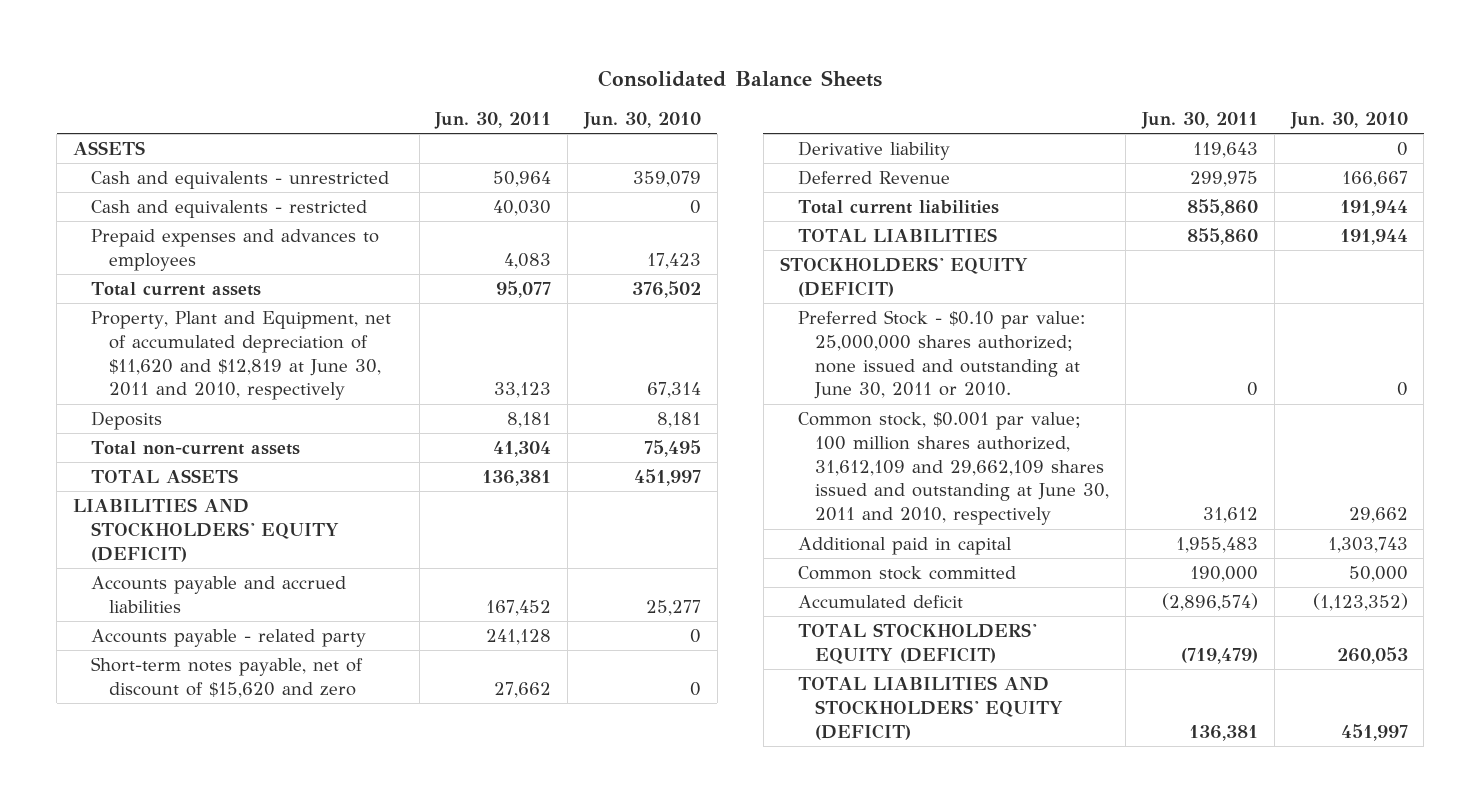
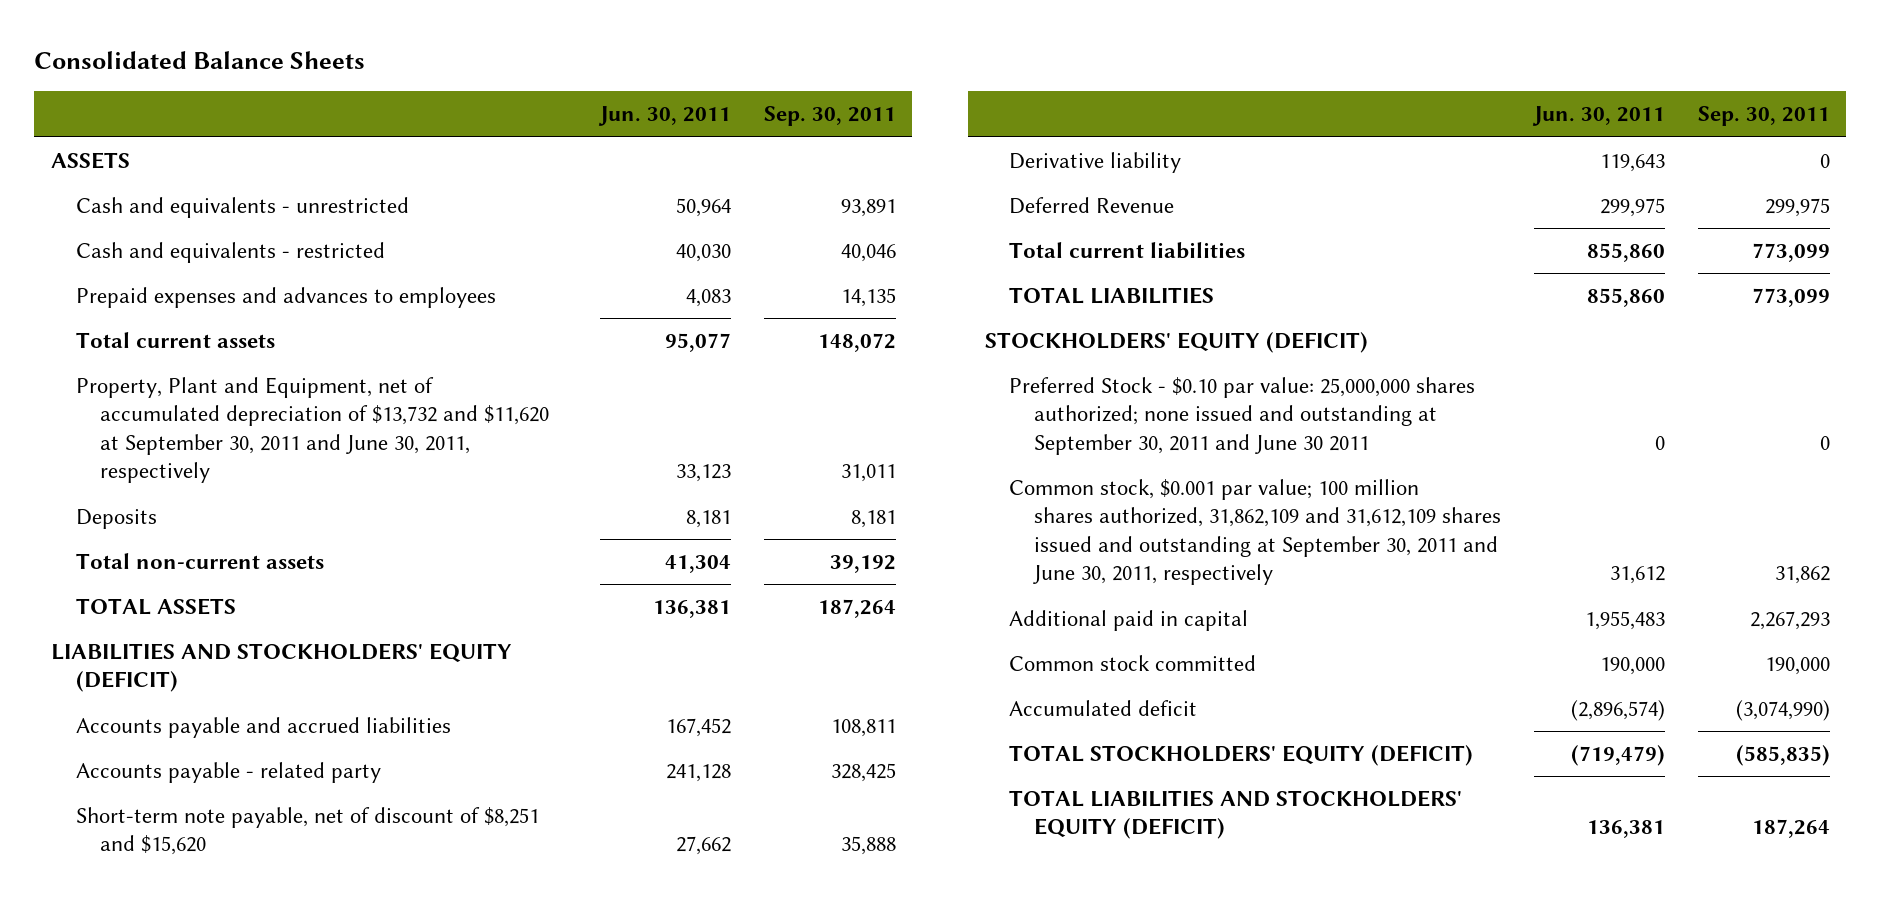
- | Jun. 30, 2011 | Jun. 30, 2010
+ | Jun. 30, 2011 | Sep. 30, 2011
- Property, Plant and Equipment, net of accumulated depreciation of $11,620 and $12,819 at June 30, 2011 and 2010, respectively | 33,123 | 67,314
+ Property, Plant and Equipment, net of accumulated depreciation of $13,732 and $11,620 at September 30, 2011 and June 30, 2011, respectively | 33,123 | 31,011
- Short-term notes payable, net of discount of $15,620 and zero | 27,662 | 0
+ Short-term note payable, net of discount of $8,251 and $15,620 | 27,662 | 35,888
- Preferred Stock - $0.10 par value: 25,000,000 shares authorized; none issued and outstanding at June 30, 2011 or 2010. | 0 | 0
- Common stock, $0.001 par value; 100 million shares authorized, 31,612,109 and 29,662,109 shares issued and outstanding at June 30, 2011 and 2010, respectively | 31,612 | 29,662
+ Preferred Stock - $0.10 par value: 25,000,000 shares authorized; none issued and outstanding at September 30, 2011 and June 30 2011 | 0 | 0
+ Common stock, $0.001 par value; 100 million shares authorized, 31,862,109 and 31,612,109 shares issued and outstanding at September 30, 2011 and June 30, 2011, respectively | 31,612 | 31,862

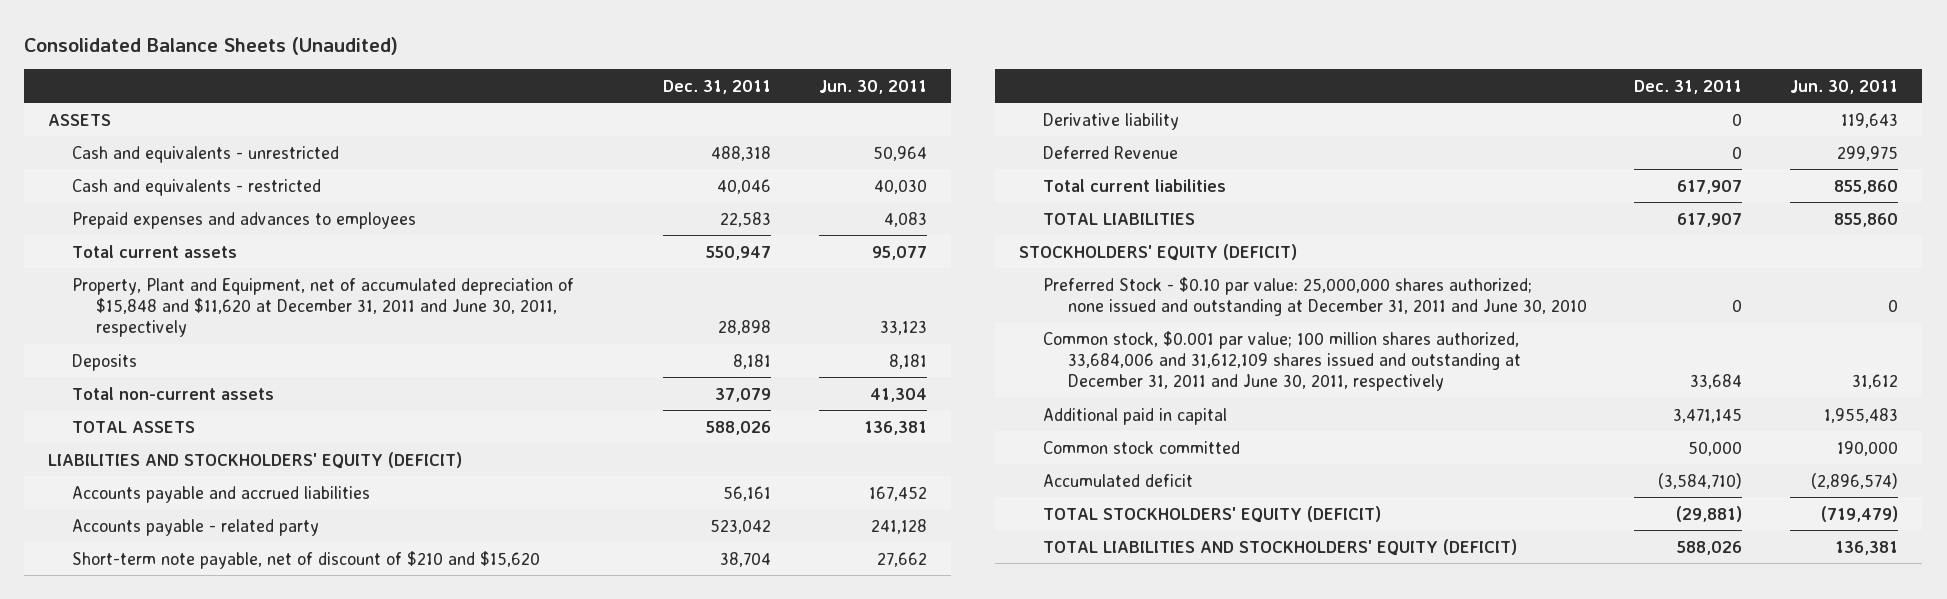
- Consolidated Balance Sheets
+ Consolidated Balance Sheets (Unaudited)
- | Jun. 30, 2011 | Sep. 30, 2011
+ | Dec. 31, 2011 | Jun. 30, 2011
- Property, Plant and Equipment, net of accumulated depreciation of $13,732 and $11,620 at September 30, 2011 and June 30, 2011, respectively | 33,123 | 31,011
+ Property, Plant and Equipment, net of accumulated depreciation of $15,848 and $11,620 at December 31, 2011 and June 30, 2011, respectively | 28,898 | 33,123
- Short-term note payable, net of discount of $8,251 and $15,620 | 27,662 | 35,888
+ Short-term note payable, net of discount of $210 and $15,620 | 38,704 | 27,662
- Preferred Stock - $0.10 par value: 25,000,000 shares authorized; none issued and outstanding at September 30, 2011 and June 30 2011 | 0 | 0
- Common stock, $0.001 par value; 100 million shares authorized, 31,862,109 and 31,612,109 shares issued and outstanding at September 30, 2011 and June 30, 2011, respectively | 31,612 | 31,862
+ Preferred Stock - $0.10 par value: 25,000,000 shares authorized; none issued and outstanding at December 31, 2011 and June 30, 2010 | 0 | 0
+ Common stock, $0.001 par value; 100 million shares authorized, 33,684,006 and 31,612,109 shares issued and outstanding at December 31, 2011 and June 30, 2011, respectively | 33,684 | 31,612

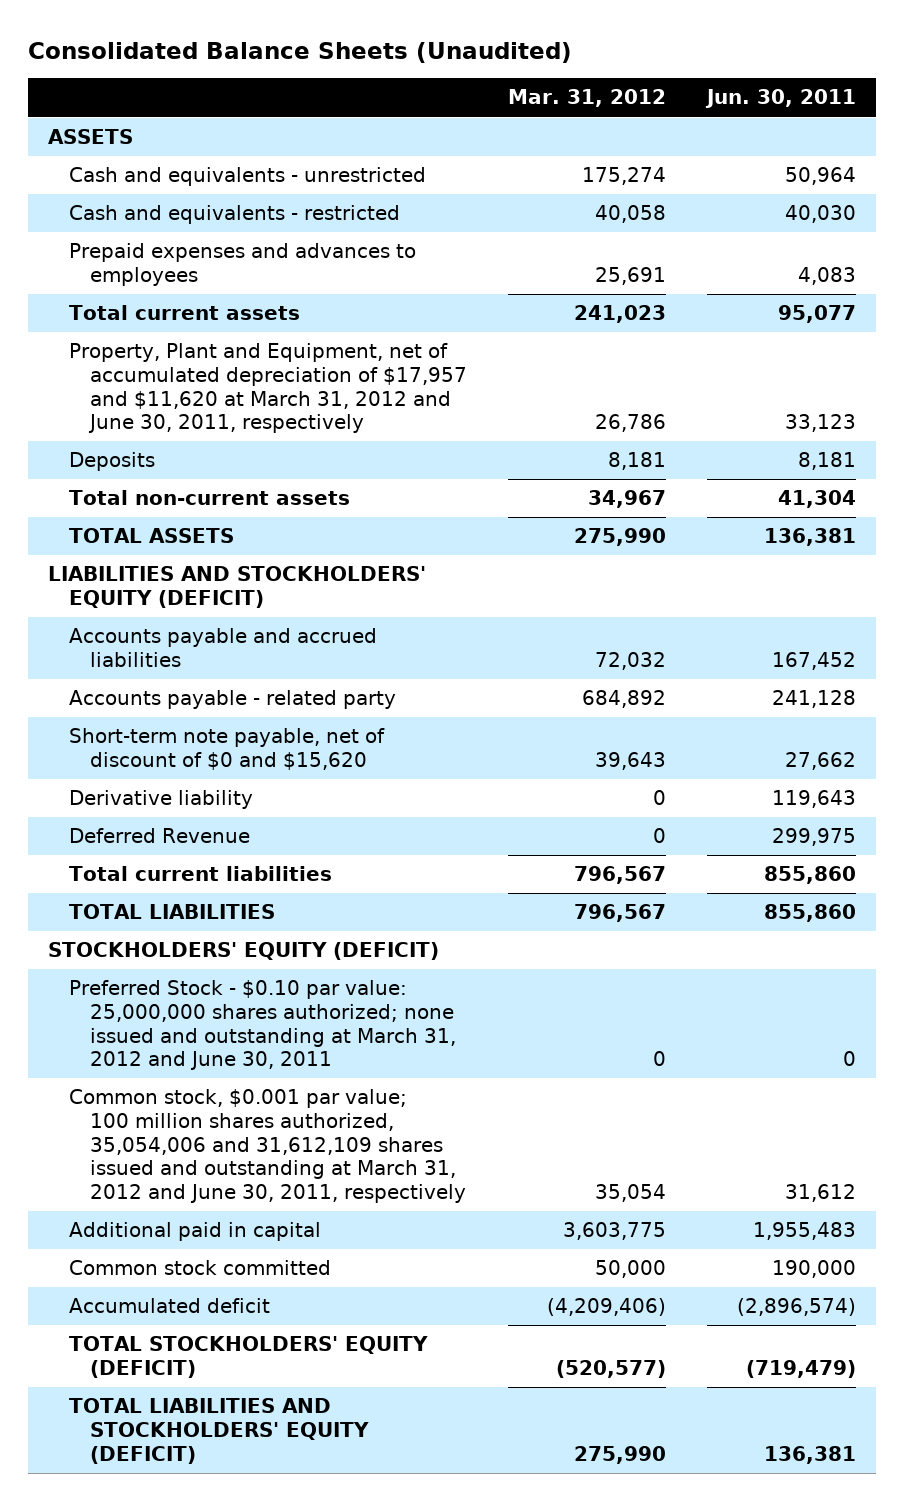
- | Dec. 31, 2011 | Jun. 30, 2011
+ | Mar. 31, 2012 | Jun. 30, 2011
- Property, Plant and Equipment, net of accumulated depreciation of $15,848 and $11,620 at December 31, 2011 and June 30, 2011, respectively | 28,898 | 33,123
+ Property, Plant and Equipment, net of accumulated depreciation of $17,957 and $11,620 at March 31, 2012 and June 30, 2011, respectively | 26,786 | 33,123
- Short-term note payable, net of discount of $210 and $15,620 | 38,704 | 27,662
+ Short-term note payable, net of discount of $0 and $15,620 | 39,643 | 27,662
- Preferred Stock - $0.10 par value: 25,000,000 shares authorized; none issued and outstanding at December 31, 2011 and June 30, 2010 | 0 | 0
- Common stock, $0.001 par value; 100 million shares authorized, 33,684,006 and 31,612,109 shares issued and outstanding at December 31, 2011 and June 30, 2011, respectively | 33,684 | 31,612
+ Preferred Stock - $0.10 par value: 25,000,000 shares authorized; none issued and outstanding at March 31, 2012 and June 30, 2011 | 0 | 0
+ Common stock, $0.001 par value; 100 million shares authorized, 35,054,006 and 31,612,109 shares issued and outstanding at March 31, 2012 and June 30, 2011, respectively | 35,054 | 31,612

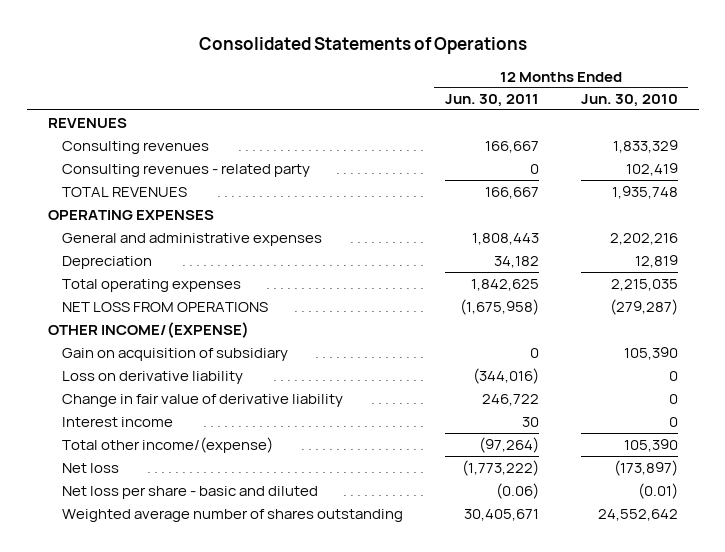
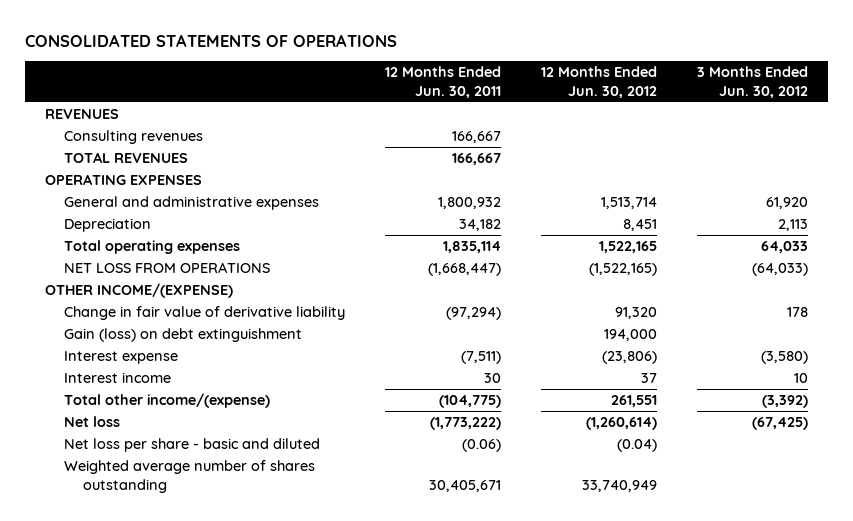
- Consolidated Statements of Operations
+ CONSOLIDATED STATEMENTS OF OPERATIONS
- | 12 Months Ended Jun. 30, 2011 | 12 Months Ended Jun. 30, 2010
+ | 12 Months Ended Jun. 30, 2011 | 12 Months Ended Jun. 30, 2012 | 3 Months Ended Jun. 30, 2012
- Consulting revenues - related party | 0 | 102,419
- General and administrative expenses | 1,808,443 | 2,202,216
+ General and administrative expenses | 1,800,932 | 1,513,714 | 61,920
- Total operating expenses | 1,842,625 | 2,215,035
- NET LOSS FROM OPERATIONS | (1,675,958) | (279,287)
+ Total operating expenses | 1,835,114 | 1,522,165 | 64,033
+ NET LOSS FROM OPERATIONS | (1,668,447) | (1,522,165) | (64,033)
- Gain on acquisition of subsidiary | 0 | 105,390
- Loss on derivative liability | (344,016) | 0
- Change in fair value of derivative liability | 246,722 | 0
+ Change in fair value of derivative liability | (97,294) | 91,320 | 178
+ Gain (loss) on debt extinguishment | | 194,000 |
+ Interest expense | (7,511) | (23,806) | (3,580)
- Total other income/(expense) | (97,264) | 105,390
+ Total other income/(expense) | (104,775) | 261,551 | (3,392)

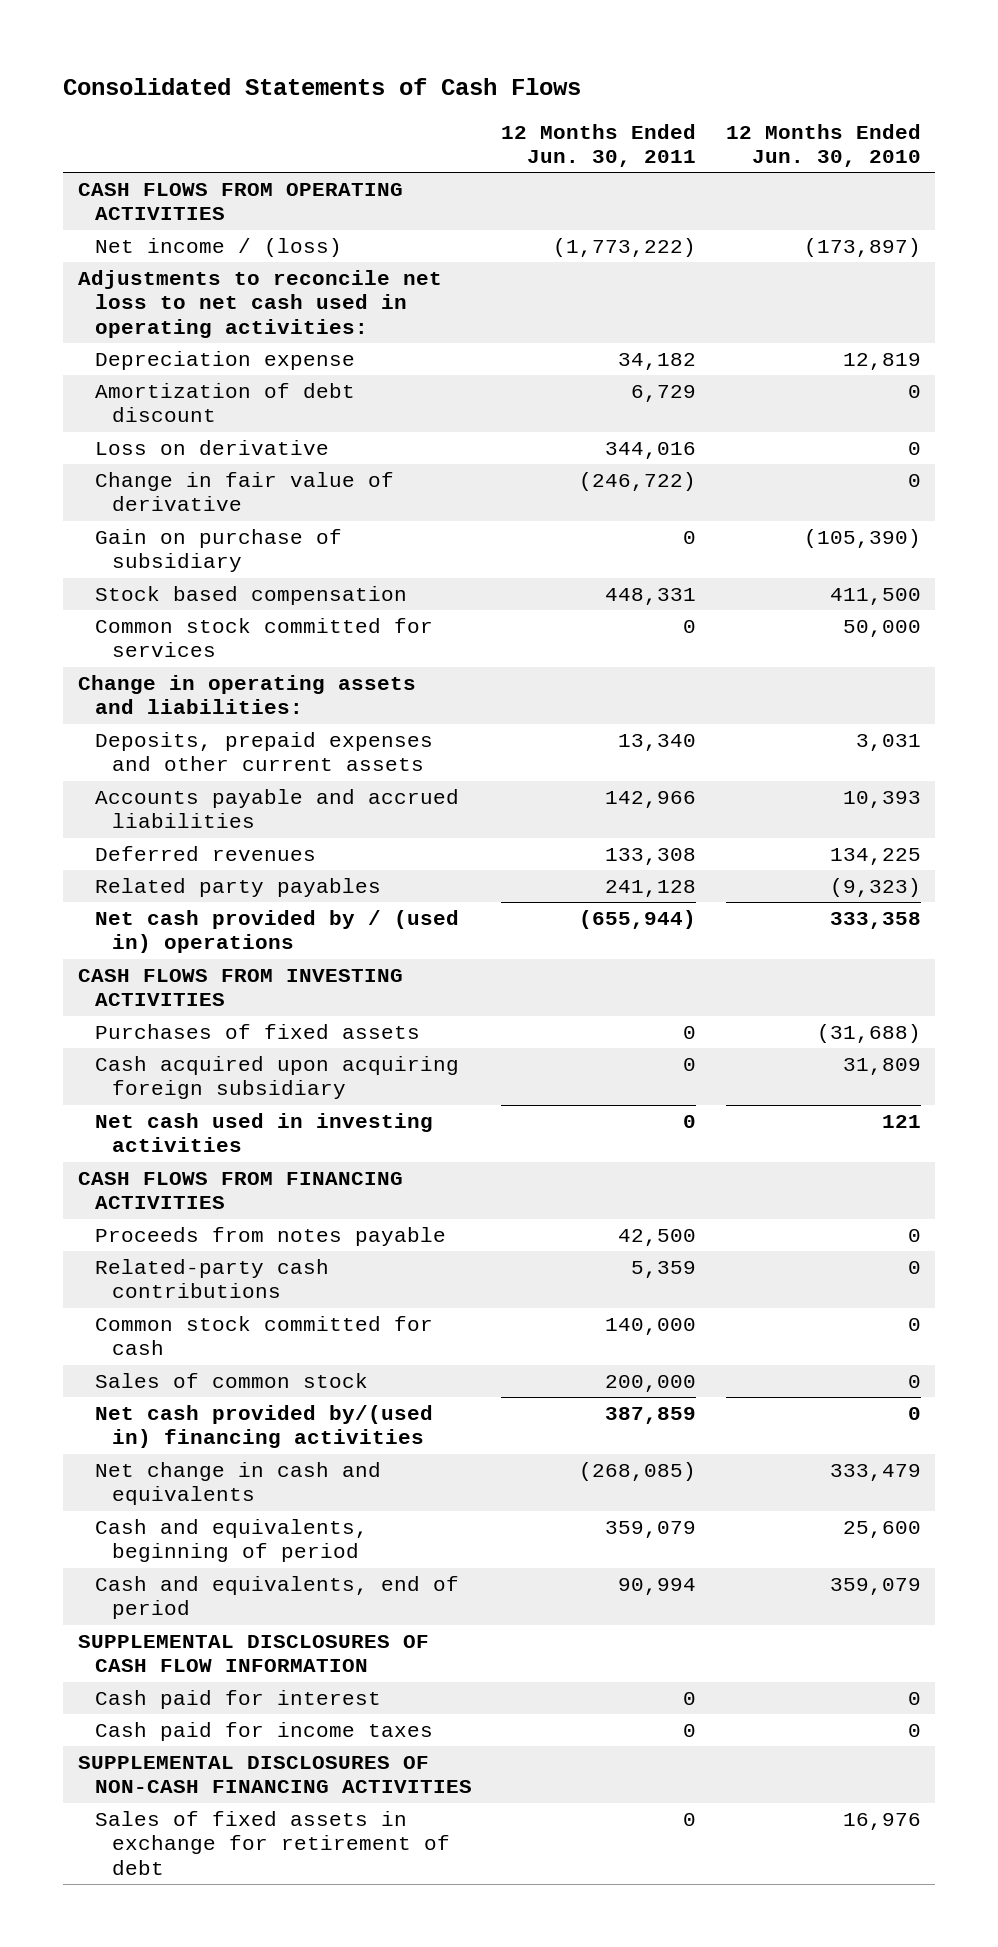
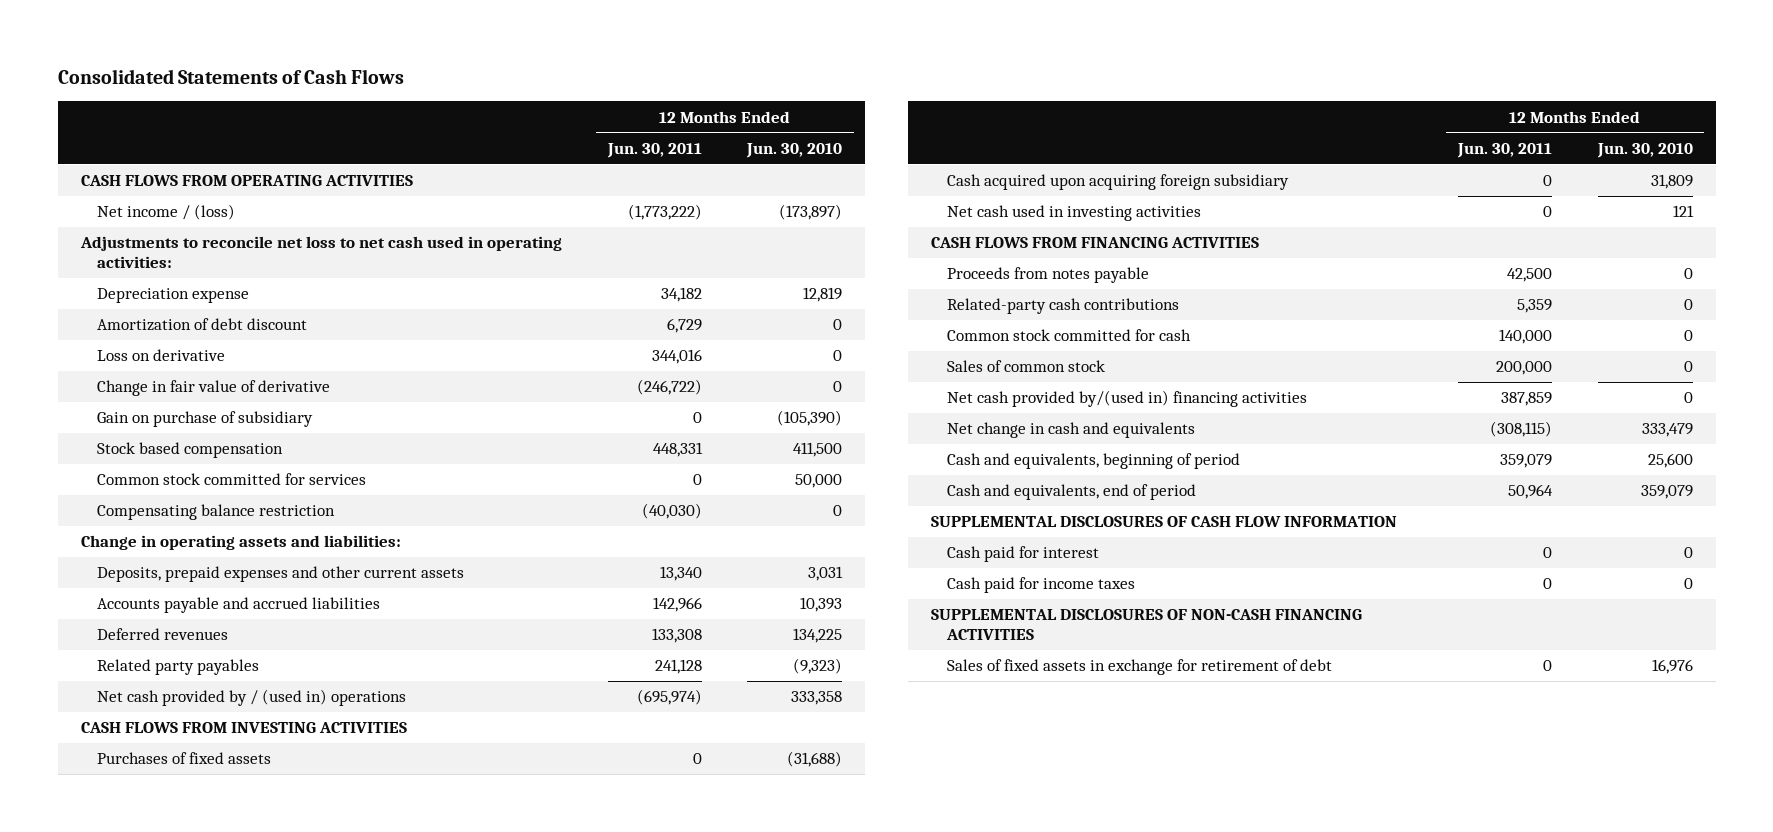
+ Compensating balance restriction | (40,030) | 0
- Net cash provided by / (used in) operations | (655,944) | 333,358
+ Net cash provided by / (used in) operations | (695,974) | 333,358
- Net change in cash and equivalents | (268,085) | 333,479
+ Net change in cash and equivalents | (308,115) | 333,479
- Cash and equivalents, end of period | 90,994 | 359,079
+ Cash and equivalents, end of period | 50,964 | 359,079

